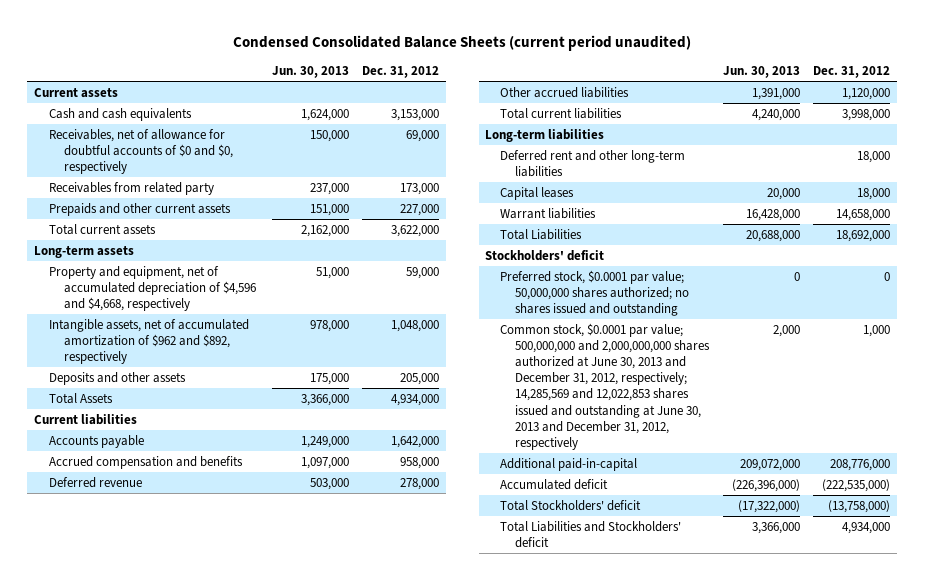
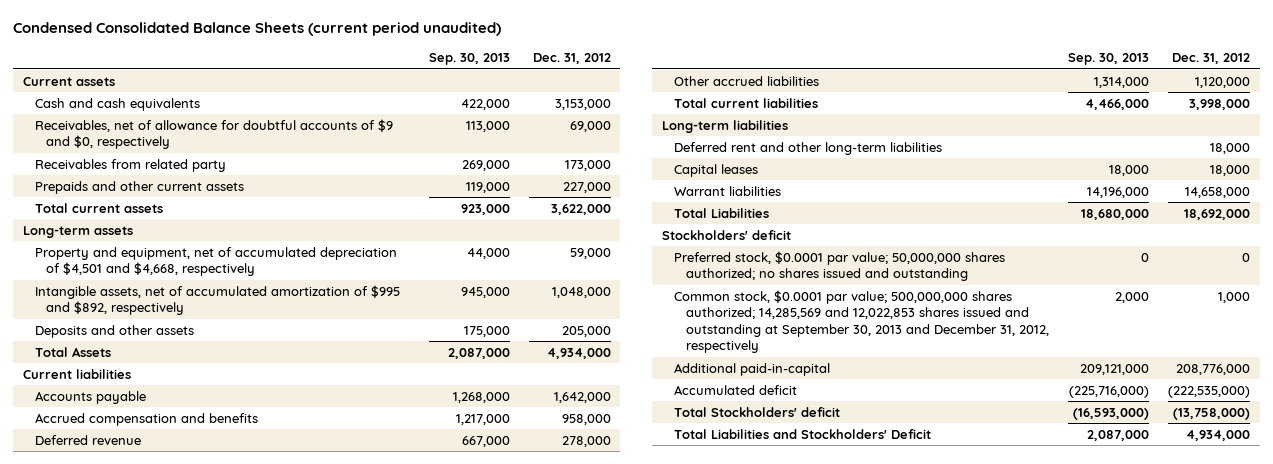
- | Jun. 30, 2013 | Dec. 31, 2012
+ | Sep. 30, 2013 | Dec. 31, 2012
- Receivables, net of allowance for doubtful accounts of $0 and $0, respectively | 150,000 | 69,000
+ Receivables, net of allowance for doubtful accounts of $9 and $0, respectively | 113,000 | 69,000
- Property and equipment, net of accumulated depreciation of $4,596 and $4,668, respectively | 51,000 | 59,000
- Intangible assets, net of accumulated amortization of $962 and $892, respectively | 978,000 | 1,048,000
+ Property and equipment, net of accumulated depreciation of $4,501 and $4,668, respectively | 44,000 | 59,000
+ Intangible assets, net of accumulated amortization of $995 and $892, respectively | 945,000 | 1,048,000
- Common stock, $0.0001 par value; 500,000,000 and 2,000,000,000 shares authorized at June 30, 2013 and December 31, 2012, respectively; 14,285,569 and 12,022,853 shares issued and outstanding at June 30, 2013 and December 31, 2012, respectively | 2,000 | 1,000
+ Common stock, $0.0001 par value; 500,000,000 shares authorized; 14,285,569 and 12,022,853 shares issued and outstanding at September 30, 2013 and December 31, 2012, respectively | 2,000 | 1,000
- Total Liabilities and Stockholders' deficit | 3,366,000 | 4,934,000
+ Total Liabilities and Stockholders' Deficit | 2,087,000 | 4,934,000

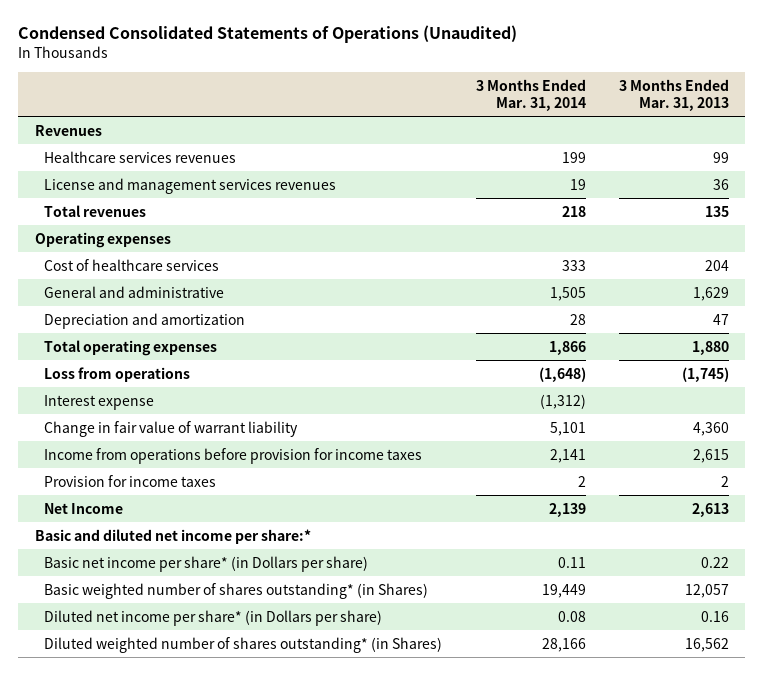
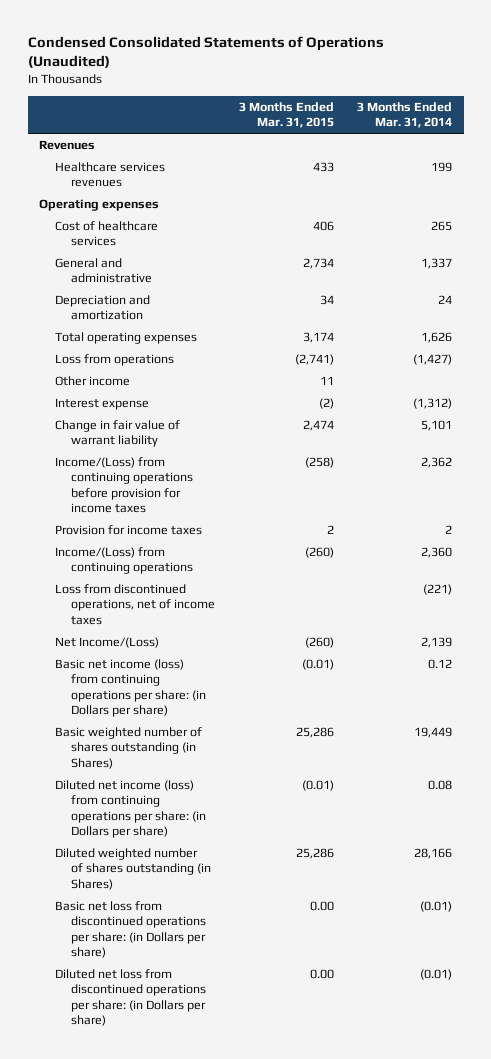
- | 3 Months Ended Mar. 31, 2014 | 3 Months Ended Mar. 31, 2013
+ | 3 Months Ended Mar. 31, 2015 | 3 Months Ended Mar. 31, 2014
- License and management services revenues | 19 | 36
- Total revenues | 218 | 135
- Cost of healthcare services | 333 | 204
- General and administrative | 1,505 | 1,629
- Depreciation and amortization | 28 | 47
- Total operating expenses | 1,866 | 1,880
- Loss from operations | (1,648) | (1,745)
+ Cost of healthcare services | 406 | 265
+ General and administrative | 2,734 | 1,337
+ Depreciation and amortization | 34 | 24
+ Total operating expenses | 3,174 | 1,626
+ Loss from operations | (2,741) | (1,427)
+ Other income | 11 |
- Income from operations before provision for income taxes | 2,141 | 2,615
+ Income/(Loss) from continuing operations before provision for income taxes | (258) | 2,362
- Net Income | 2,139 | 2,613
- Basic and diluted net income per share:*
- Basic net income per share* (in Dollars per share) | 0.11 | 0.22
- Basic weighted number of shares outstanding* (in Shares) | 19,449 | 12,057
- Diluted net income per share* (in Dollars per share) | 0.08 | 0.16
- Diluted weighted number of shares outstanding* (in Shares) | 28,166 | 16,562
+ Income/(Loss) from continuing operations | (260) | 2,360
+ Loss from discontinued operations, net of income taxes | | (221)
+ Net Income/(Loss) | (260) | 2,139
+ Basic net income (loss) from continuing operations per share: (in Dollars per share) | (0.01) | 0.12
+ Basic weighted number of shares outstanding (in Shares) | 25,286 | 19,449
+ Diluted net income (loss) from continuing operations per share: (in Dollars per share) | (0.01) | 0.08
+ Diluted weighted number of shares outstanding (in Shares) | 25,286 | 28,166
+ Basic net loss from discontinued operations per share: (in Dollars per share) | 0.00 | (0.01)
+ Diluted net loss from discontinued operations per share: (in Dollars per share) | 0.00 | (0.01)

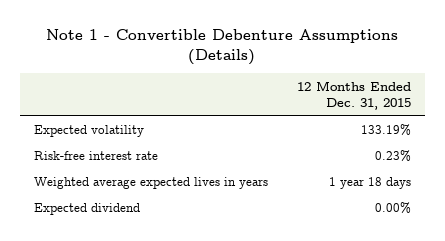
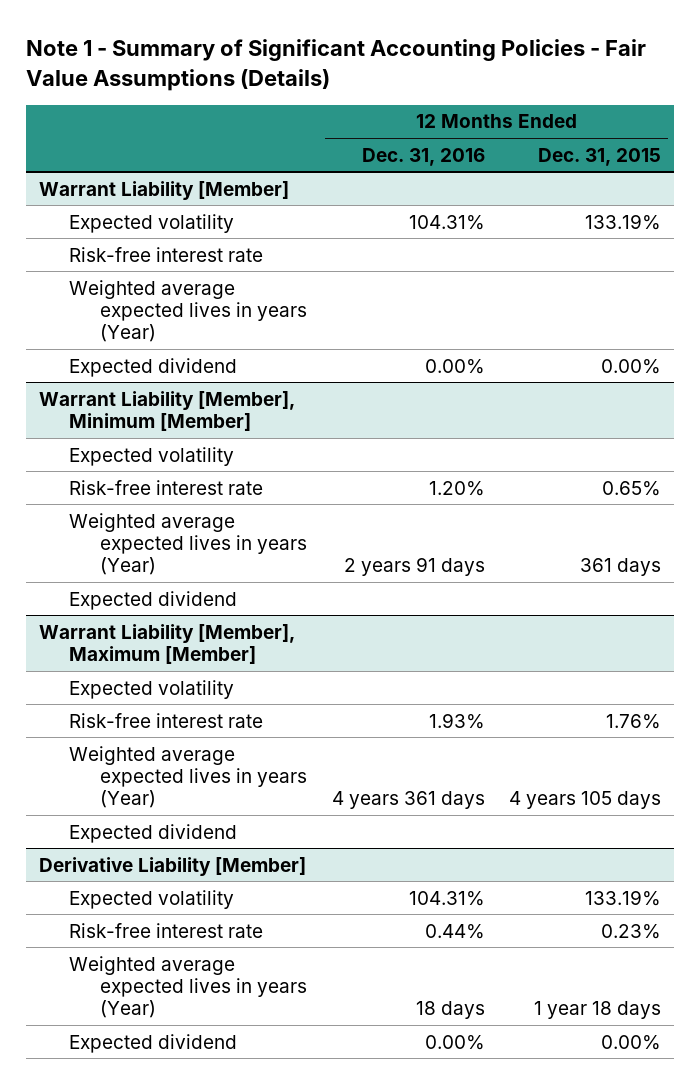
- Note 1 - Convertible Debenture Assumptions (Details)
+ Note 1 - Summary of Significant Accounting Policies - Fair Value Assumptions (Details)
- | 12 Months Ended Dec. 31, 2015
+ | 12 Months Ended Dec. 31, 2016 | 12 Months Ended Dec. 31, 2015
+ Warrant Liability [Member]
+ Risk-free interest rate
+ Weighted average expected lives in years (Year)
+ Expected dividend | 0.00% | 0.00%
+ Warrant Liability [Member], Minimum [Member]
+ Expected volatility
+ Risk-free interest rate | 1.20% | 0.65%
+ Weighted average expected lives in years (Year) | 2 years 91 days | 361 days
+ Expected dividend
+ Warrant Liability [Member], Maximum [Member]
+ Expected volatility
+ Risk-free interest rate | 1.93% | 1.76%
+ Weighted average expected lives in years (Year) | 4 years 361 days | 4 years 105 days
+ Expected dividend
+ Derivative Liability [Member]
+ Expected volatility | 104.31% | 133.19%
- Weighted average expected lives in years | 1 year 18 days
+ Weighted average expected lives in years (Year) | 18 days | 1 year 18 days

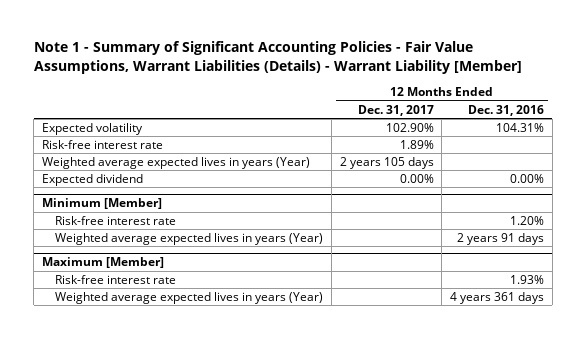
- Note 1 - Summary of Significant Accounting Policies - Fair Value Assumptions (Details)
+ Note 1 - Summary of Significant Accounting Policies - Fair Value Assumptions, Warrant Liabilities (Details) - Warrant Liability [Member]
- | 12 Months Ended Dec. 31, 2016 | 12 Months Ended Dec. 31, 2015
+ | 12 Months Ended Dec. 31, 2017 | 12 Months Ended Dec. 31, 2016
- Warrant Liability [Member]
- Warrant Liability [Member], Minimum [Member]
- Expected volatility
+ Minimum [Member]
- Expected dividend
- Warrant Liability [Member], Maximum [Member]
- Expected volatility
+ Maximum [Member]
- Expected dividend
- Derivative Liability [Member]
- Expected volatility | 104.31% | 133.19%
- Risk-free interest rate | 0.44% | 0.23%
- Weighted average expected lives in years (Year) | 18 days | 1 year 18 days
- Expected dividend | 0.00% | 0.00%

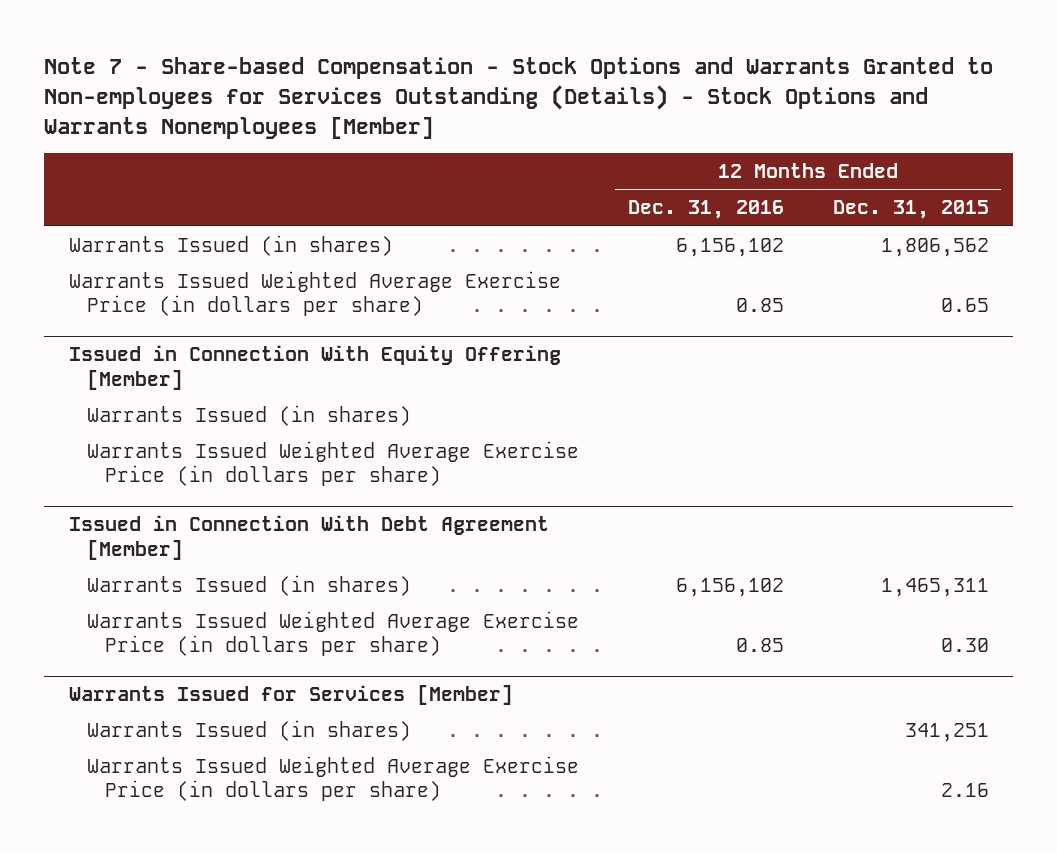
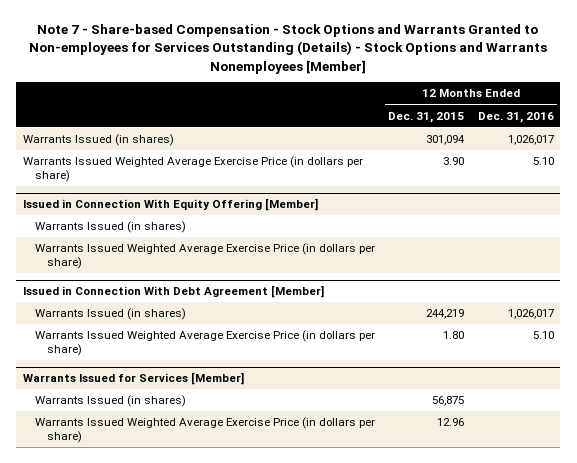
- | 12 Months Ended Dec. 31, 2016 | 12 Months Ended Dec. 31, 2015
+ | 12 Months Ended Dec. 31, 2015 | 12 Months Ended Dec. 31, 2016
- Warrants Issued (in shares) | 6,156,102 | 1,806,562
- Warrants Issued Weighted Average Exercise Price (in dollars per share) | 0.85 | 0.65
+ Warrants Issued (in shares) | 301,094 | 1,026,017
+ Warrants Issued Weighted Average Exercise Price (in dollars per share) | 3.90 | 5.10
@ Issued in Connection With Debt Agreement [Member]
- Warrants Issued (in shares) | 6,156,102 | 1,465,311
- Warrants Issued Weighted Average Exercise Price (in dollars per share) | 0.85 | 0.30
+ Warrants Issued (in shares) | 244,219 | 1,026,017
+ Warrants Issued Weighted Average Exercise Price (in dollars per share) | 1.80 | 5.10
@ Warrants Issued for Services [Member]
- Warrants Issued (in shares) | | 341,251
- Warrants Issued Weighted Average Exercise Price (in dollars per share) | | 2.16
+ Warrants Issued (in shares) | 56,875 |
+ Warrants Issued Weighted Average Exercise Price (in dollars per share) | 12.96 |

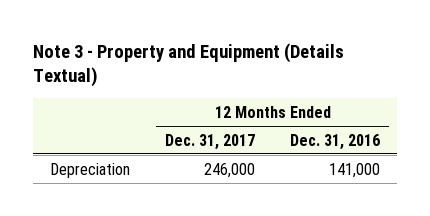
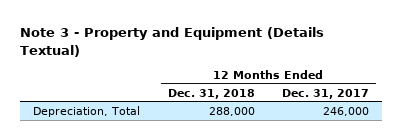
- | 12 Months Ended Dec. 31, 2017 | 12 Months Ended Dec. 31, 2016
+ | 12 Months Ended Dec. 31, 2018 | 12 Months Ended Dec. 31, 2017
- Depreciation | 246,000 | 141,000
+ Depreciation, Total | 288,000 | 246,000

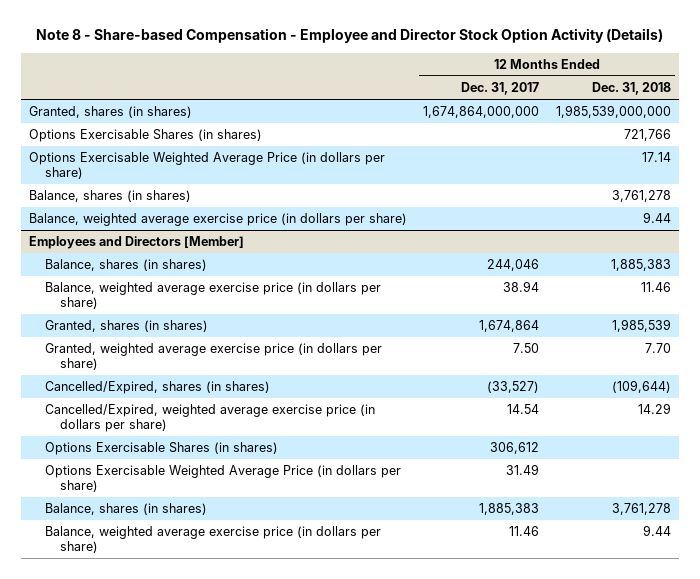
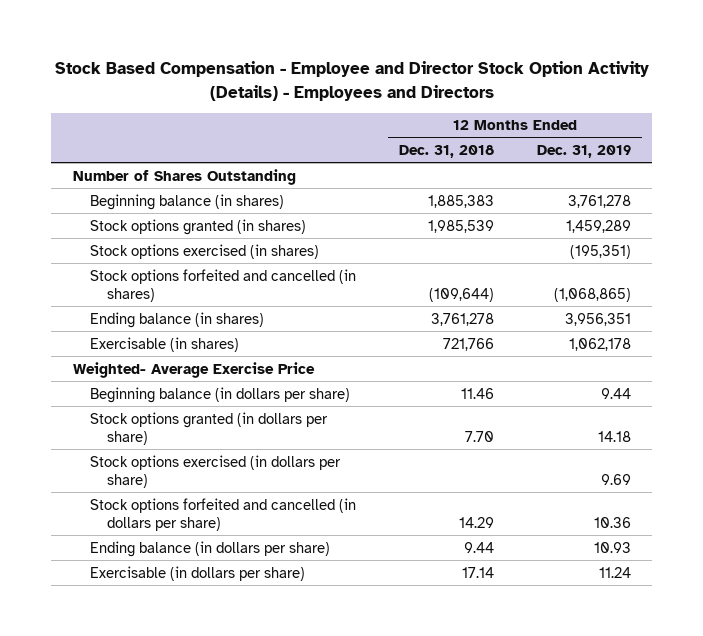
- Note 8 - Share-based Compensation - Employee and Director Stock Option Activity (Details)
+ Stock Based Compensation - Employee and Director Stock Option Activity (Details) - Employees and Directors
- | 12 Months Ended Dec. 31, 2017 | 12 Months Ended Dec. 31, 2018
+ | 12 Months Ended Dec. 31, 2018 | 12 Months Ended Dec. 31, 2019
- Granted, shares (in shares) | 1,674,864,000,000 | 1,985,539,000,000
- Options Exercisable Shares (in shares) | | 721,766
- Options Exercisable Weighted Average Price (in dollars per share) | | 17.14
- Balance, shares (in shares) | | 3,761,278
- Balance, weighted average exercise price (in dollars per share) | | 9.44
- Employees and Directors [Member]
- Balance, shares (in shares) | 244,046 | 1,885,383
- Balance, weighted average exercise price (in dollars per share) | 38.94 | 11.46
- Granted, shares (in shares) | 1,674,864 | 1,985,539
- Granted, weighted average exercise price (in dollars per share) | 7.50 | 7.70
- Cancelled/Expired, shares (in shares) | (33,527) | (109,644)
- Cancelled/Expired, weighted average exercise price (in dollars per share) | 14.54 | 14.29
- Options Exercisable Shares (in shares) | 306,612 |
- Options Exercisable Weighted Average Price (in dollars per share) | 31.49 |
- Balance, shares (in shares) | 1,885,383 | 3,761,278
- Balance, weighted average exercise price (in dollars per share) | 11.46 | 9.44
+ Number of Shares Outstanding
+ Beginning balance (in shares) | 1,885,383 | 3,761,278
+ Stock options granted (in shares) | 1,985,539 | 1,459,289
+ Stock options exercised (in shares) | | (195,351)
+ Stock options forfeited and cancelled (in shares) | (109,644) | (1,068,865)
+ Ending balance (in shares) | 3,761,278 | 3,956,351
+ Exercisable (in shares) | 721,766 | 1,062,178
+ Weighted- Average Exercise Price
+ Beginning balance (in dollars per share) | 11.46 | 9.44
+ Stock options granted (in dollars per share) | 7.70 | 14.18
+ Stock options exercised (in dollars per share) | | 9.69
+ Stock options forfeited and cancelled (in dollars per share) | 14.29 | 10.36
+ Ending balance (in dollars per share) | 9.44 | 10.93
+ Exercisable (in dollars per share) | 17.14 | 11.24

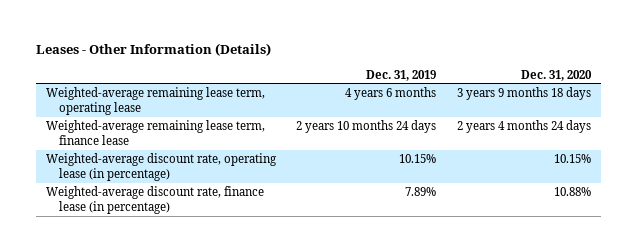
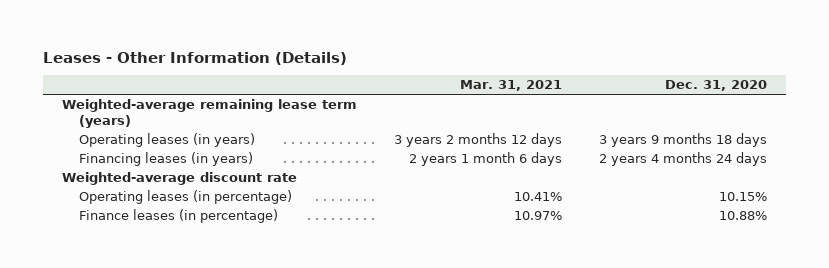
- | Dec. 31, 2019 | Dec. 31, 2020
+ | Mar. 31, 2021 | Dec. 31, 2020
- Weighted-average remaining lease term, operating lease | 4 years 6 months | 3 years 9 months 18 days
- Weighted-average remaining lease term, finance lease | 2 years 10 months 24 days | 2 years 4 months 24 days
- Weighted-average discount rate, operating lease (in percentage) | 10.15% | 10.15%
- Weighted-average discount rate, finance lease (in percentage) | 7.89% | 10.88%
+ Weighted-average remaining lease term (years)
+ Operating leases (in years) | 3 years 2 months 12 days | 3 years 9 months 18 days
+ Financing leases (in years) | 2 years 1 month 6 days | 2 years 4 months 24 days
+ Weighted-average discount rate
+ Operating leases (in percentage) | 10.41% | 10.15%
+ Finance leases (in percentage) | 10.97% | 10.88%

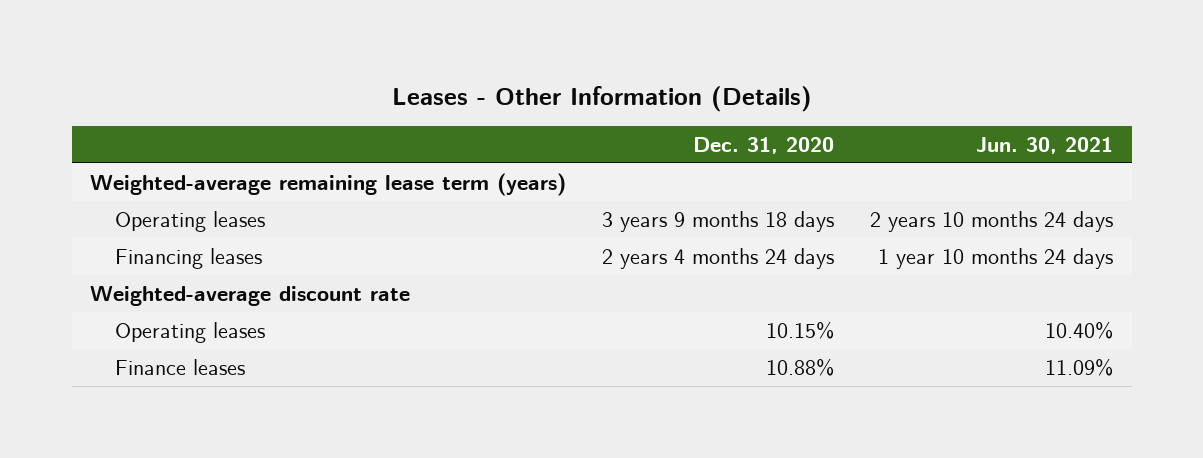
- | Mar. 31, 2021 | Dec. 31, 2020
+ | Dec. 31, 2020 | Jun. 30, 2021
- Operating leases (in years) | 3 years 2 months 12 days | 3 years 9 months 18 days
- Financing leases (in years) | 2 years 1 month 6 days | 2 years 4 months 24 days
+ Operating leases | 3 years 9 months 18 days | 2 years 10 months 24 days
+ Financing leases | 2 years 4 months 24 days | 1 year 10 months 24 days
- Operating leases (in percentage) | 10.41% | 10.15%
- Finance leases (in percentage) | 10.97% | 10.88%
+ Operating leases | 10.15% | 10.40%
+ Finance leases | 10.88% | 11.09%

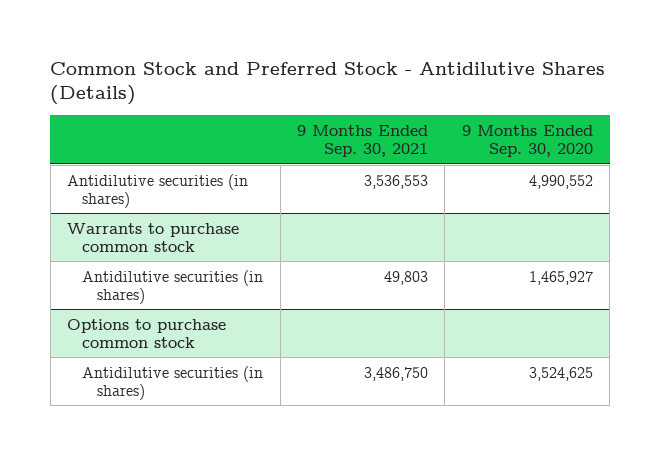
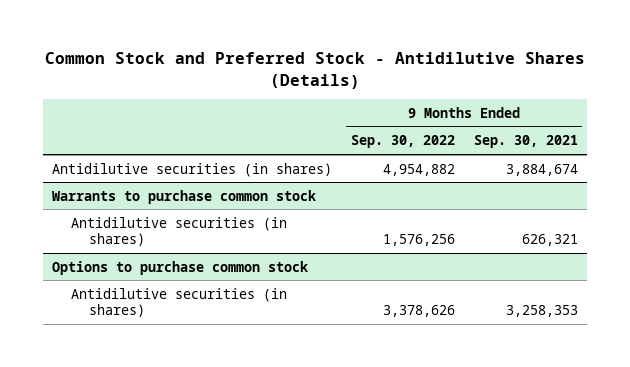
- | 9 Months Ended Sep. 30, 2021 | 9 Months Ended Sep. 30, 2020
+ | 9 Months Ended Sep. 30, 2022 | 9 Months Ended Sep. 30, 2021
- Antidilutive securities (in shares) | 3,536,553 | 4,990,552
+ Antidilutive securities (in shares) | 4,954,882 | 3,884,674
@ Warrants to purchase common stock
- Antidilutive securities (in shares) | 49,803 | 1,465,927
+ Antidilutive securities (in shares) | 1,576,256 | 626,321
@ Options to purchase common stock
- Antidilutive securities (in shares) | 3,486,750 | 3,524,625
+ Antidilutive securities (in shares) | 3,378,626 | 3,258,353

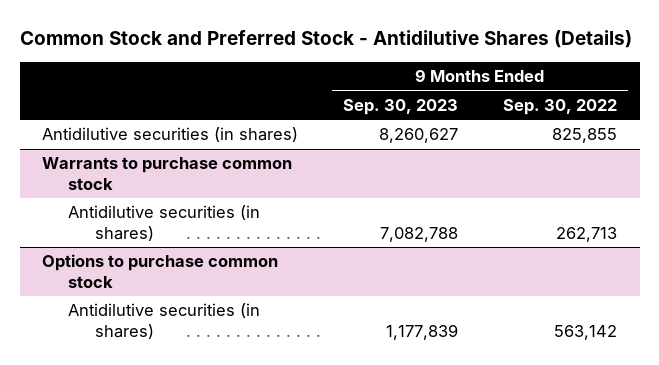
- | 9 Months Ended Sep. 30, 2022 | 9 Months Ended Sep. 30, 2021
+ | 9 Months Ended Sep. 30, 2023 | 9 Months Ended Sep. 30, 2022
- Antidilutive securities (in shares) | 4,954,882 | 3,884,674
+ Antidilutive securities (in shares) | 8,260,627 | 825,855
@ Warrants to purchase common stock
- Antidilutive securities (in shares) | 1,576,256 | 626,321
+ Antidilutive securities (in shares) | 7,082,788 | 262,713
@ Options to purchase common stock
- Antidilutive securities (in shares) | 3,378,626 | 3,258,353
+ Antidilutive securities (in shares) | 1,177,839 | 563,142

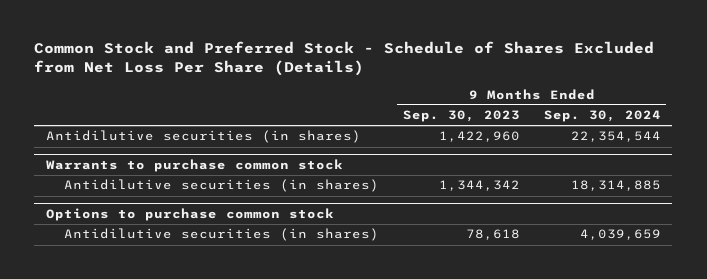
- Common Stock and Preferred Stock - Antidilutive Shares (Details)
+ Common Stock and Preferred Stock - Schedule of Shares Excluded from Net Loss Per Share (Details)
- | 9 Months Ended Sep. 30, 2023 | 9 Months Ended Sep. 30, 2022
+ | 9 Months Ended Sep. 30, 2023 | 9 Months Ended Sep. 30, 2024
- Antidilutive securities (in shares) | 8,260,627 | 825,855
+ Antidilutive securities (in shares) | 1,422,960 | 22,354,544
@ Warrants to purchase common stock
- Antidilutive securities (in shares) | 7,082,788 | 262,713
+ Antidilutive securities (in shares) | 1,344,342 | 18,314,885
@ Options to purchase common stock
- Antidilutive securities (in shares) | 1,177,839 | 563,142
+ Antidilutive securities (in shares) | 78,618 | 4,039,659

